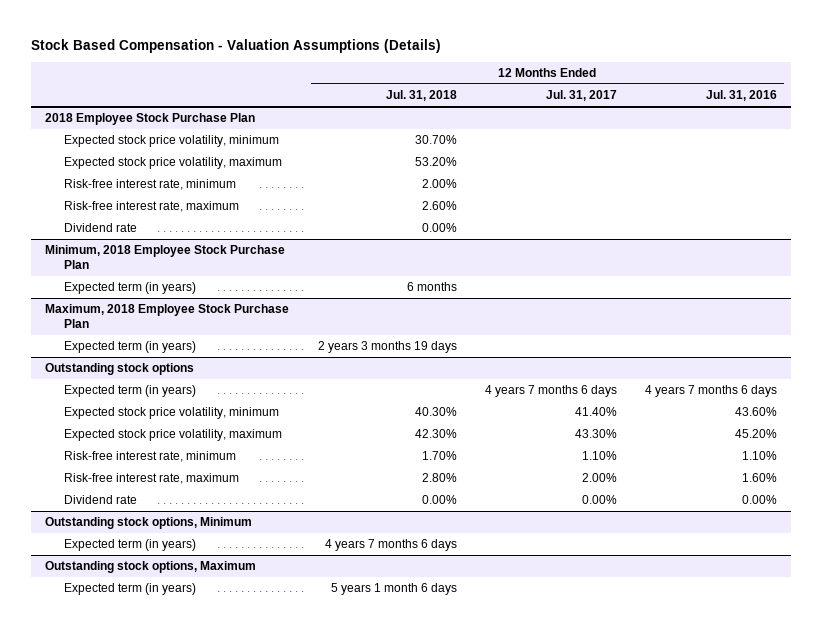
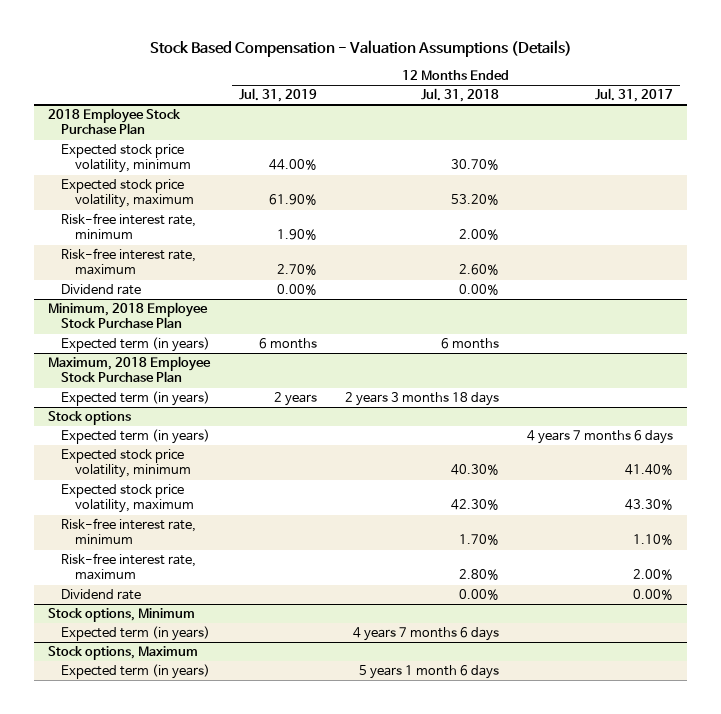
- | 12 Months Ended Jul. 31, 2018 | 12 Months Ended Jul. 31, 2017 | 12 Months Ended Jul. 31, 2016
+ | 12 Months Ended Jul. 31, 2019 | 12 Months Ended Jul. 31, 2018 | 12 Months Ended Jul. 31, 2017
@ Maximum, 2018 Employee Stock Purchase Plan
- Expected term (in years) | 2 years 3 months 19 days | |
- Outstanding stock options
@ Maximum, 2018 Employee Stock Purchase Plan
+ Expected term (in years) | 2 years | 2 years 3 months 18 days |
+ Stock options
- Outstanding stock options, Minimum
+ Stock options, Minimum
- Outstanding stock options, Maximum
+ Stock options, Maximum

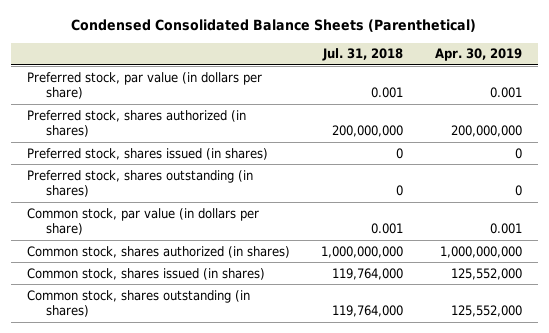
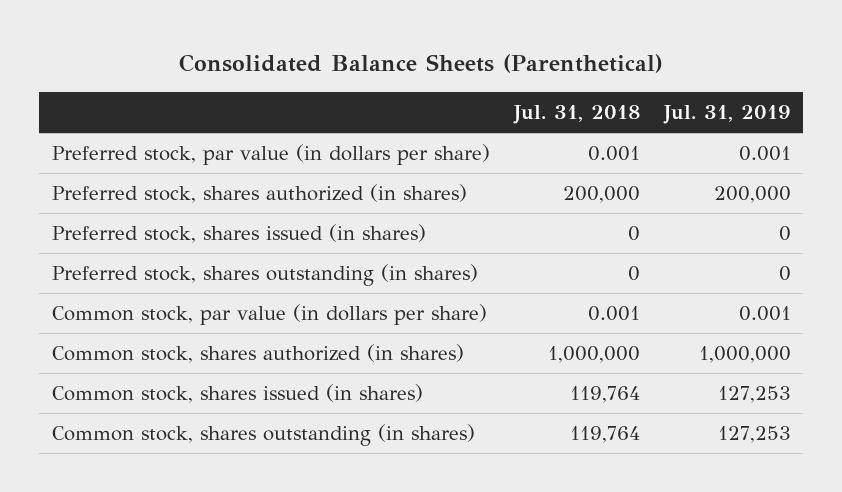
- Condensed Consolidated Balance Sheets (Parenthetical)
+ Consolidated Balance Sheets (Parenthetical)
- | Jul. 31, 2018 | Apr. 30, 2019
+ | Jul. 31, 2018 | Jul. 31, 2019
- Preferred stock, shares authorized (in shares) | 200,000,000 | 200,000,000
+ Preferred stock, shares authorized (in shares) | 200,000 | 200,000
- Common stock, shares authorized (in shares) | 1,000,000,000 | 1,000,000,000
- Common stock, shares issued (in shares) | 119,764,000 | 125,552,000
- Common stock, shares outstanding (in shares) | 119,764,000 | 125,552,000
+ Common stock, shares authorized (in shares) | 1,000,000 | 1,000,000
+ Common stock, shares issued (in shares) | 119,764 | 127,253
+ Common stock, shares outstanding (in shares) | 119,764 | 127,253

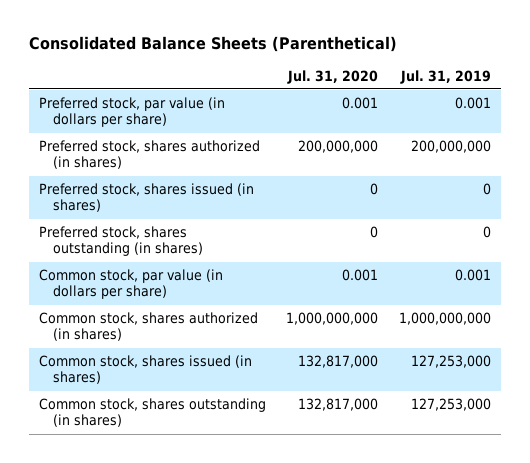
- | Jul. 31, 2018 | Jul. 31, 2019
+ | Jul. 31, 2020 | Jul. 31, 2019
- Preferred stock, shares authorized (in shares) | 200,000 | 200,000
+ Preferred stock, shares authorized (in shares) | 200,000,000 | 200,000,000
- Common stock, shares authorized (in shares) | 1,000,000 | 1,000,000
- Common stock, shares issued (in shares) | 119,764 | 127,253
- Common stock, shares outstanding (in shares) | 119,764 | 127,253
+ Common stock, shares authorized (in shares) | 1,000,000,000 | 1,000,000,000
+ Common stock, shares issued (in shares) | 132,817,000 | 127,253,000
+ Common stock, shares outstanding (in shares) | 132,817,000 | 127,253,000

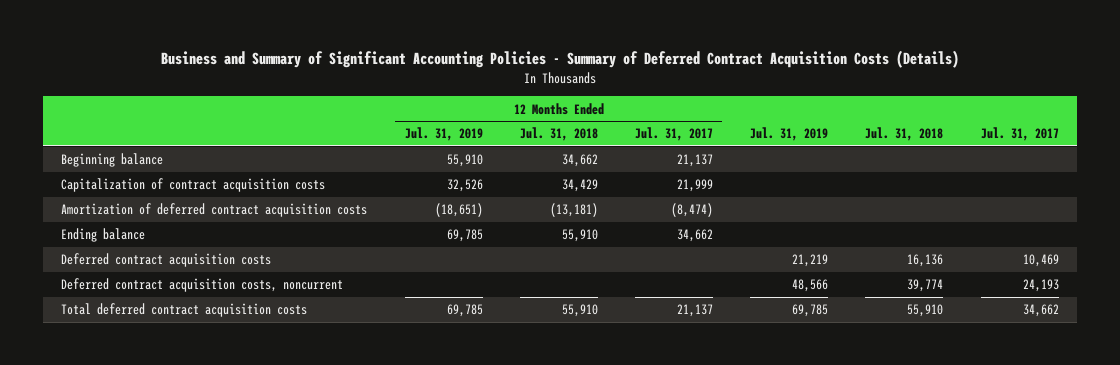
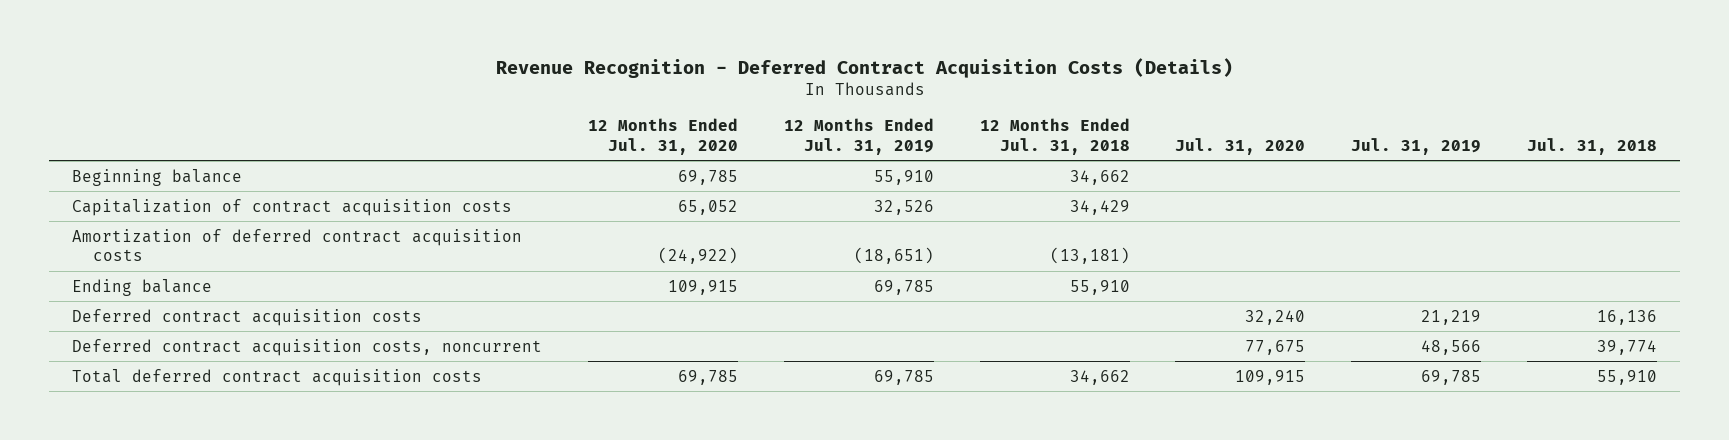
- Business and Summary of Significant Accounting Policies - Summary of Deferred Contract Acquisition Costs (Details)
+ Revenue Recognition - Deferred Contract Acquisition Costs (Details)
- | 12 Months Ended Jul. 31, 2019 | 12 Months Ended Jul. 31, 2018 | 12 Months Ended Jul. 31, 2017 | Jul. 31, 2019 | Jul. 31, 2018 | Jul. 31, 2017
+ | 12 Months Ended Jul. 31, 2020 | 12 Months Ended Jul. 31, 2019 | 12 Months Ended Jul. 31, 2018 | Jul. 31, 2020 | Jul. 31, 2019 | Jul. 31, 2018
- Total deferred contract acquisition costs | 69,785 | 55,910 | 21,137 | 69,785 | 55,910 | 34,662
+ Total deferred contract acquisition costs | 69,785 | 69,785 | 34,662 | 109,915 | 69,785 | 55,910

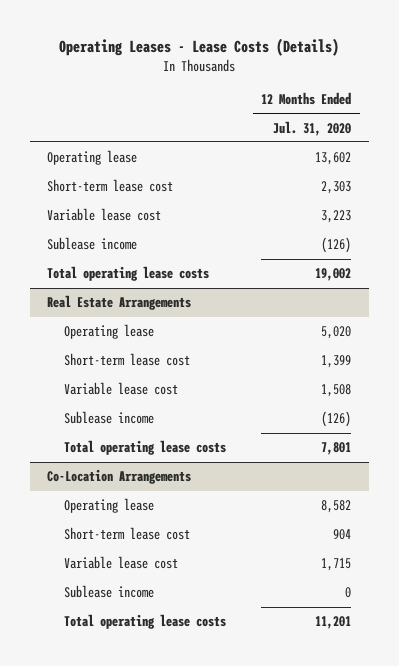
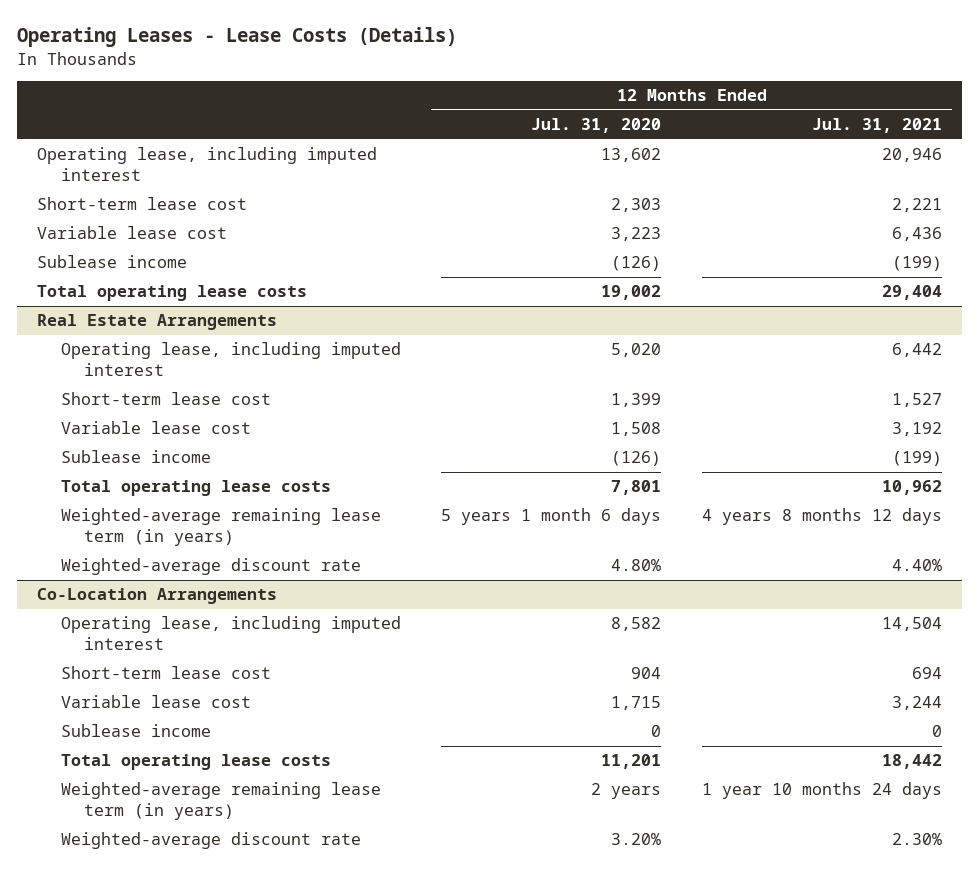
- | 12 Months Ended Jul. 31, 2020
+ | 12 Months Ended Jul. 31, 2020 | 12 Months Ended Jul. 31, 2021
- Operating lease | 13,602
+ Operating lease, including imputed interest | 13,602 | 20,946
@ Real Estate Arrangements
- Operating lease | 5,020
+ Operating lease, including imputed interest | 5,020 | 6,442
+ Weighted-average remaining lease term (in years) | 5 years 1 month 6 days | 4 years 8 months 12 days
+ Weighted-average discount rate | 4.80% | 4.40%
@ Co-Location Arrangements
- Operating lease | 8,582
+ Operating lease, including imputed interest | 8,582 | 14,504
+ Weighted-average remaining lease term (in years) | 2 years | 1 year 10 months 24 days
+ Weighted-average discount rate | 3.20% | 2.30%

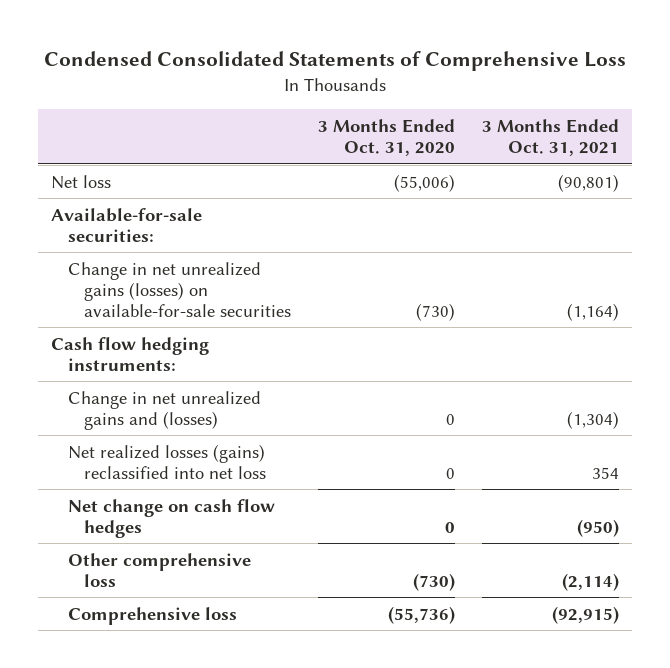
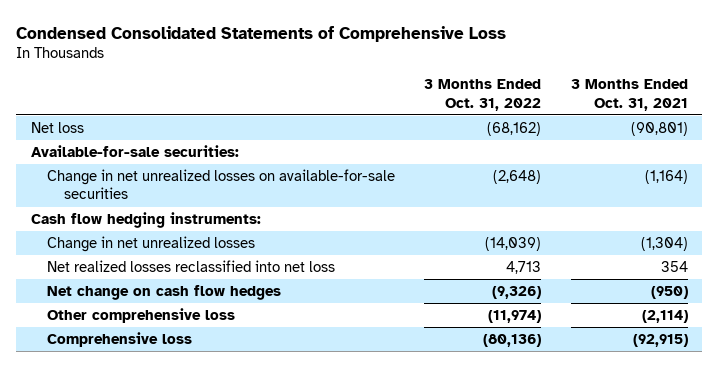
- | 3 Months Ended Oct. 31, 2020 | 3 Months Ended Oct. 31, 2021
+ | 3 Months Ended Oct. 31, 2022 | 3 Months Ended Oct. 31, 2021
- Change in net unrealized gains (losses) on available-for-sale securities | (730) | (1,164)
+ Change in net unrealized losses on available-for-sale securities | (2,648) | (1,164)
- Change in net unrealized gains and (losses) | 0 | (1,304)
- Net realized losses (gains) reclassified into net loss | 0 | 354
+ Change in net unrealized losses | (14,039) | (1,304)
+ Net realized losses reclassified into net loss | 4,713 | 354

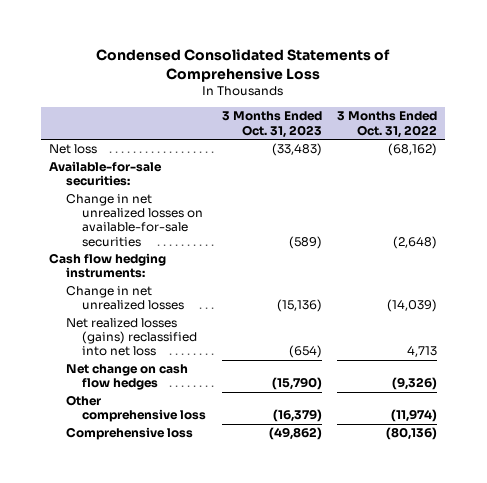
- | 3 Months Ended Oct. 31, 2022 | 3 Months Ended Oct. 31, 2021
+ | 3 Months Ended Oct. 31, 2023 | 3 Months Ended Oct. 31, 2022
- Net realized losses reclassified into net loss | 4,713 | 354
+ Net realized losses (gains) reclassified into net loss | (654) | 4,713

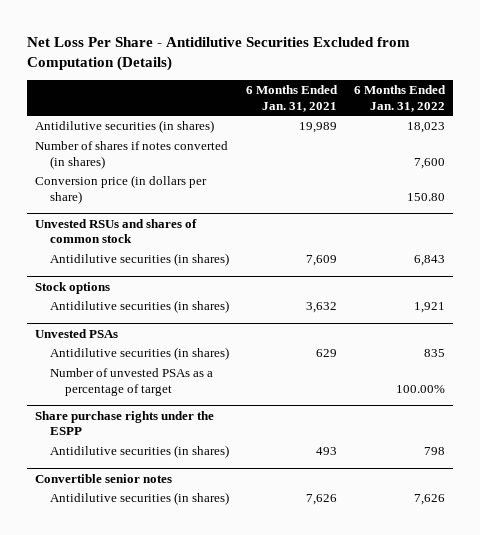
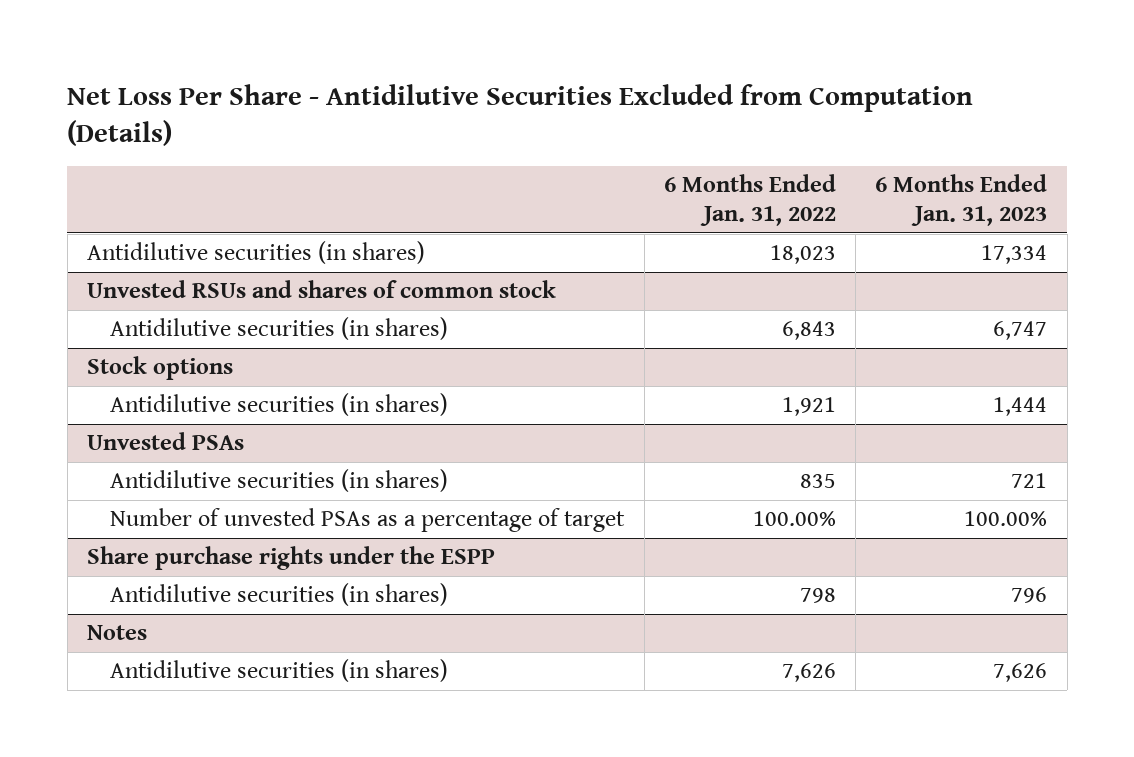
- | 6 Months Ended Jan. 31, 2021 | 6 Months Ended Jan. 31, 2022
+ | 6 Months Ended Jan. 31, 2022 | 6 Months Ended Jan. 31, 2023
- Number of shares if notes converted (in shares) | | 7,600
- Conversion price (in dollars per share) | | 150.80
- Convertible senior notes
+ Notes

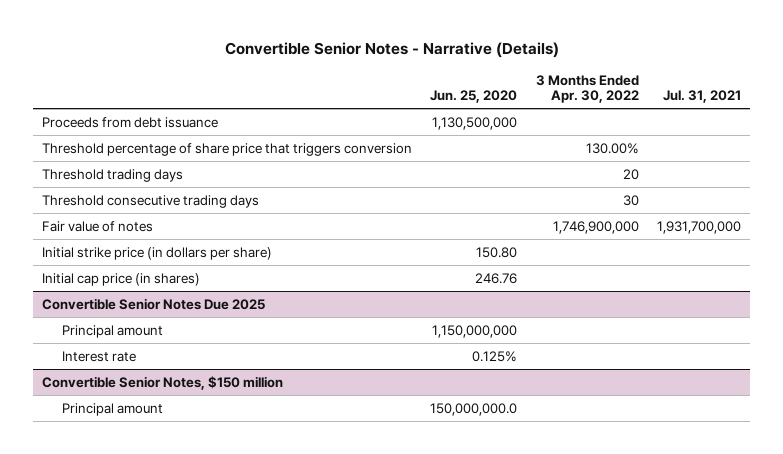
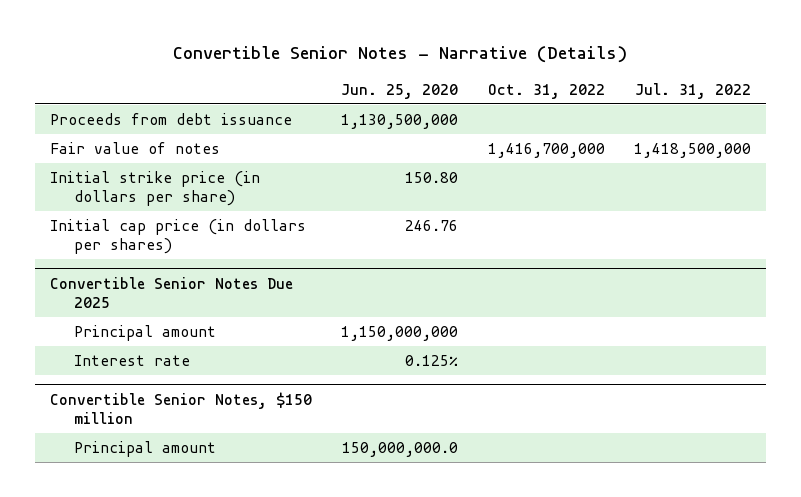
- | Jun. 25, 2020 | 3 Months Ended Apr. 30, 2022 | Jul. 31, 2021
+ | Jun. 25, 2020 | Oct. 31, 2022 | Jul. 31, 2022
- Threshold percentage of share price that triggers conversion | | 130.00% |
- Threshold trading days | | 20 |
- Threshold consecutive trading days | | 30 |
- Initial cap price (in shares) | 246.76 | |
+ Initial cap price (in dollars per shares) | 246.76 | |

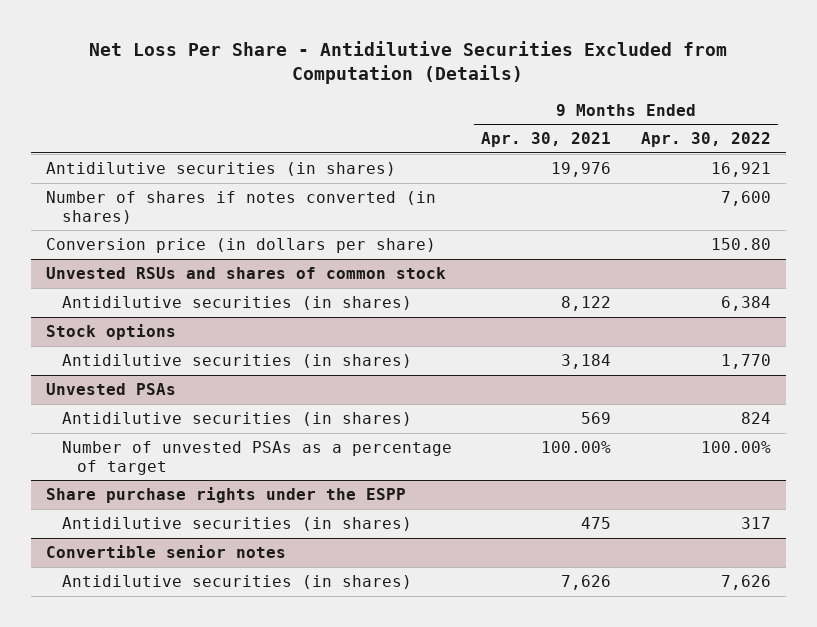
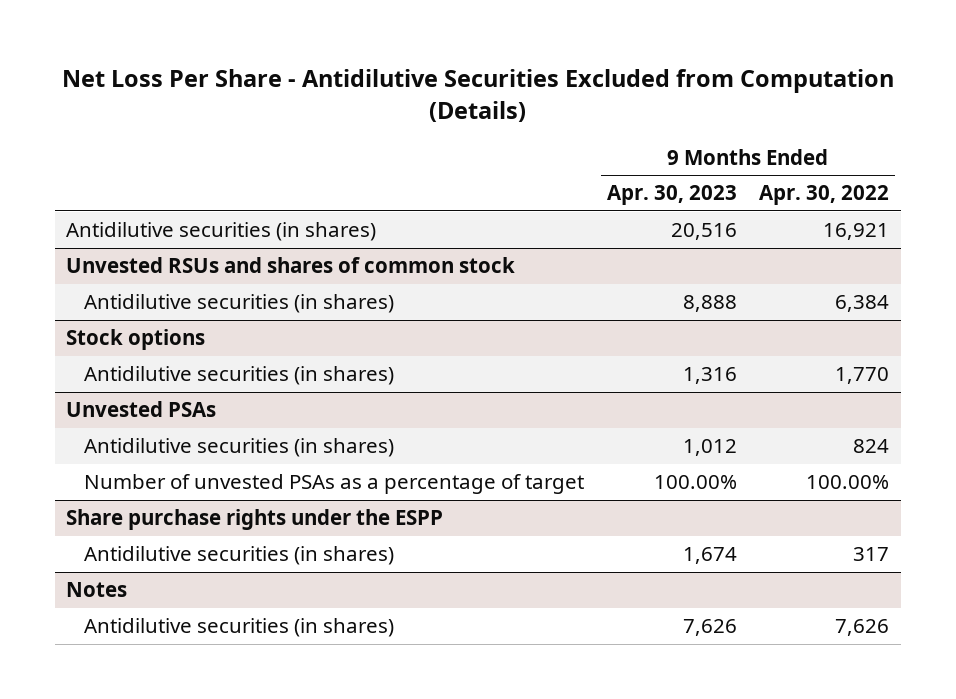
- | 9 Months Ended Apr. 30, 2021 | 9 Months Ended Apr. 30, 2022
+ | 9 Months Ended Apr. 30, 2023 | 9 Months Ended Apr. 30, 2022
- Number of shares if notes converted (in shares) | | 7,600
- Conversion price (in dollars per share) | | 150.80
- Convertible senior notes
+ Notes

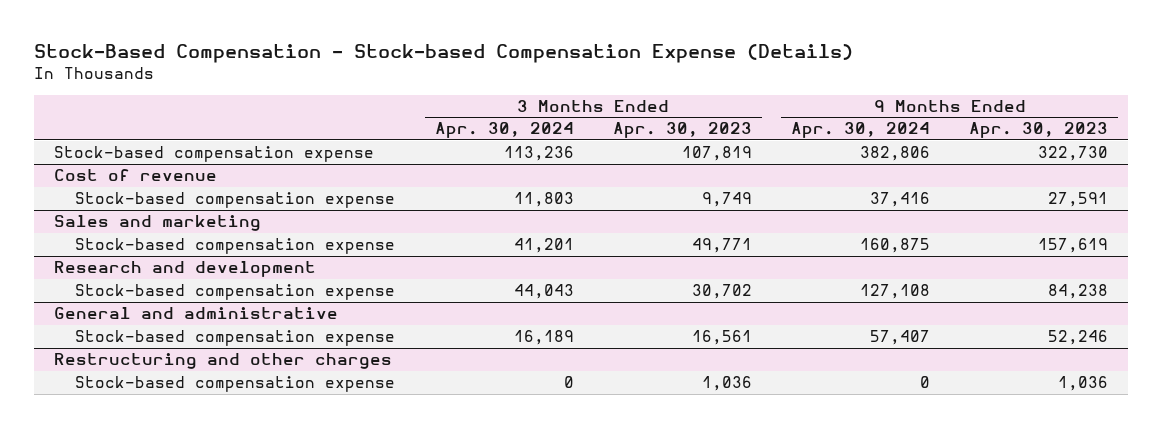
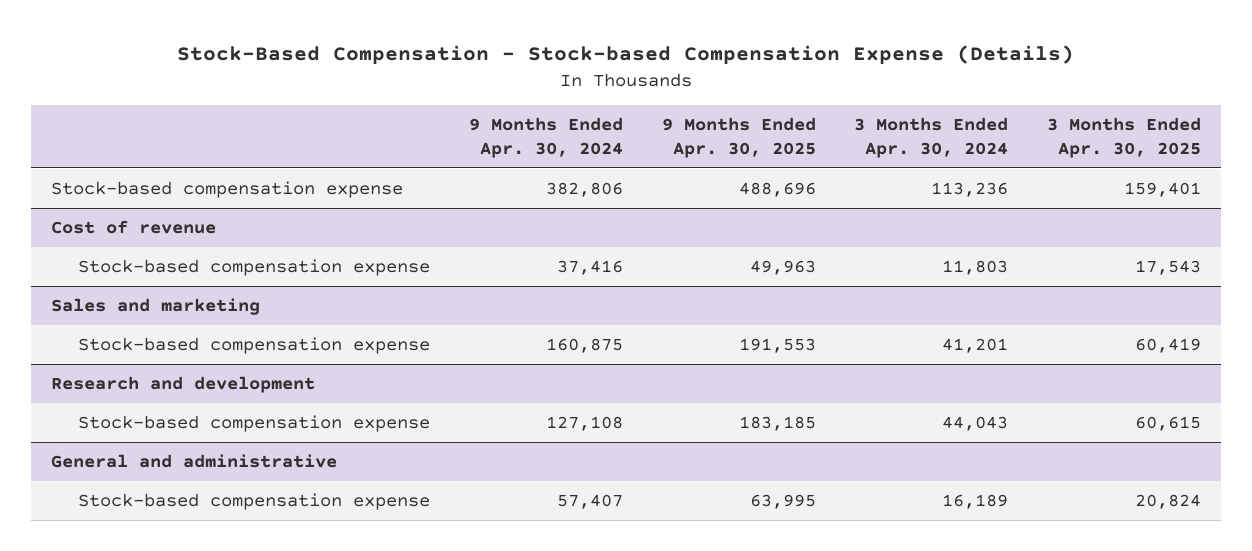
- | 3 Months Ended Apr. 30, 2024 | 3 Months Ended Apr. 30, 2023 | 9 Months Ended Apr. 30, 2024 | 9 Months Ended Apr. 30, 2023
+ | 9 Months Ended Apr. 30, 2024 | 9 Months Ended Apr. 30, 2025 | 3 Months Ended Apr. 30, 2024 | 3 Months Ended Apr. 30, 2025
- Restructuring and other charges
- Stock-based compensation expense | 0 | 1,036 | 0 | 1,036

